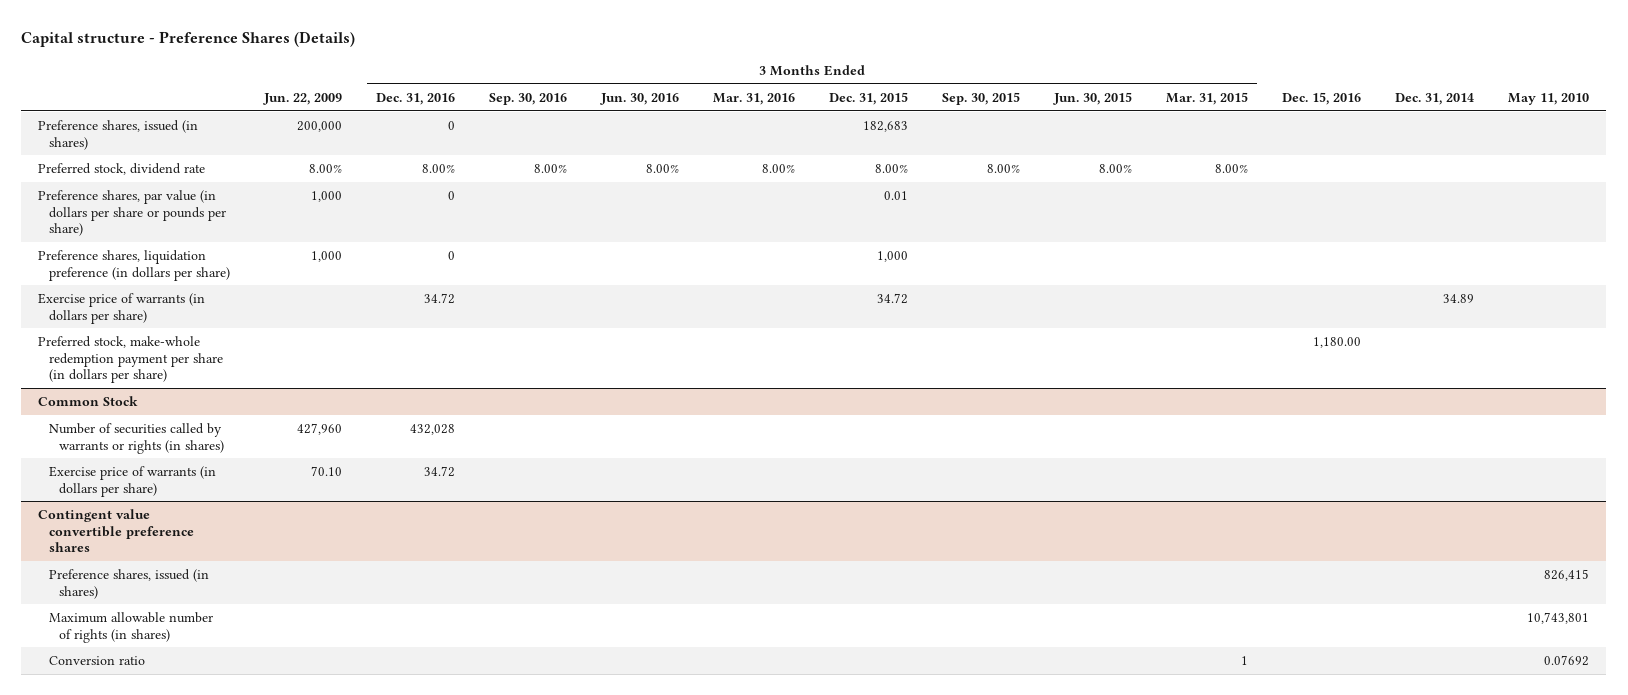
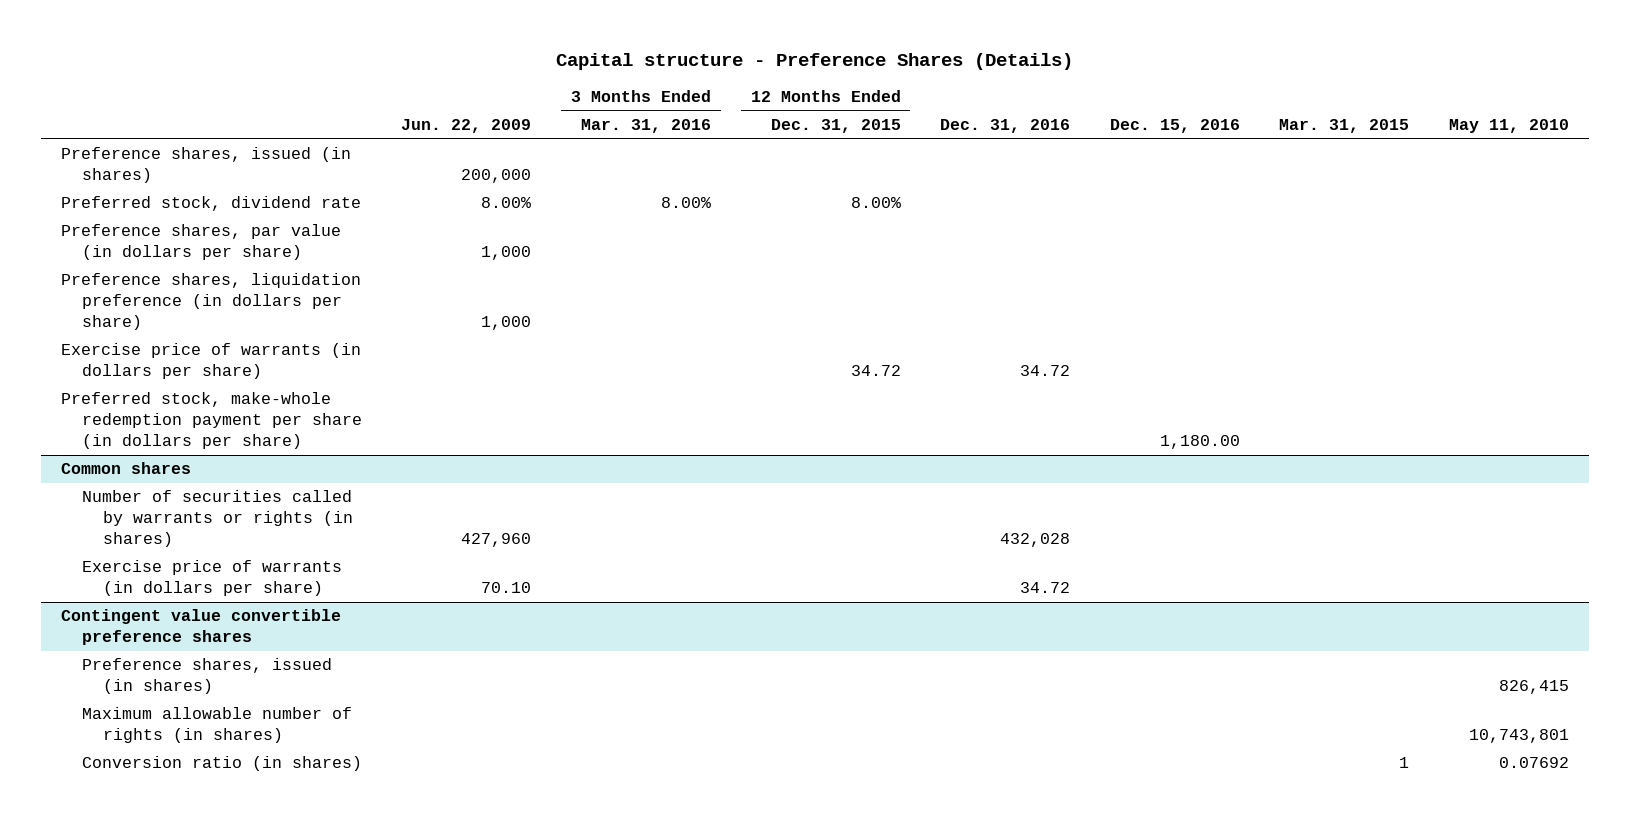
- | Jun. 22, 2009 | 3 Months Ended Dec. 31, 2016 | 3 Months Ended Sep. 30, 2016 | 3 Months Ended Jun. 30, 2016 | 3 Months Ended Mar. 31, 2016 | 3 Months Ended Dec. 31, 2015 | 3 Months Ended Sep. 30, 2015 | 3 Months Ended Jun. 30, 2015 | 3 Months Ended Mar. 31, 2015 | Dec. 15, 2016 | Dec. 31, 2014 | May 11, 2010
+ | Jun. 22, 2009 | 3 Months Ended Mar. 31, 2016 | 12 Months Ended Dec. 31, 2015 | Dec. 31, 2016 | Dec. 15, 2016 | Mar. 31, 2015 | May 11, 2010
- Preference shares, par value (in dollars per share or pounds per share) | 1,000 | 0 | | | | 0.01 | | | | | |
+ Preference shares, par value (in dollars per share) | 1,000 | | | | | |
- Common Stock
+ Common shares
@ Contingent value convertible preference shares
- Conversion ratio | | | | | | | | | 1 | | | 0.07692
+ Conversion ratio (in shares) | | | | | | 1 | 0.07692

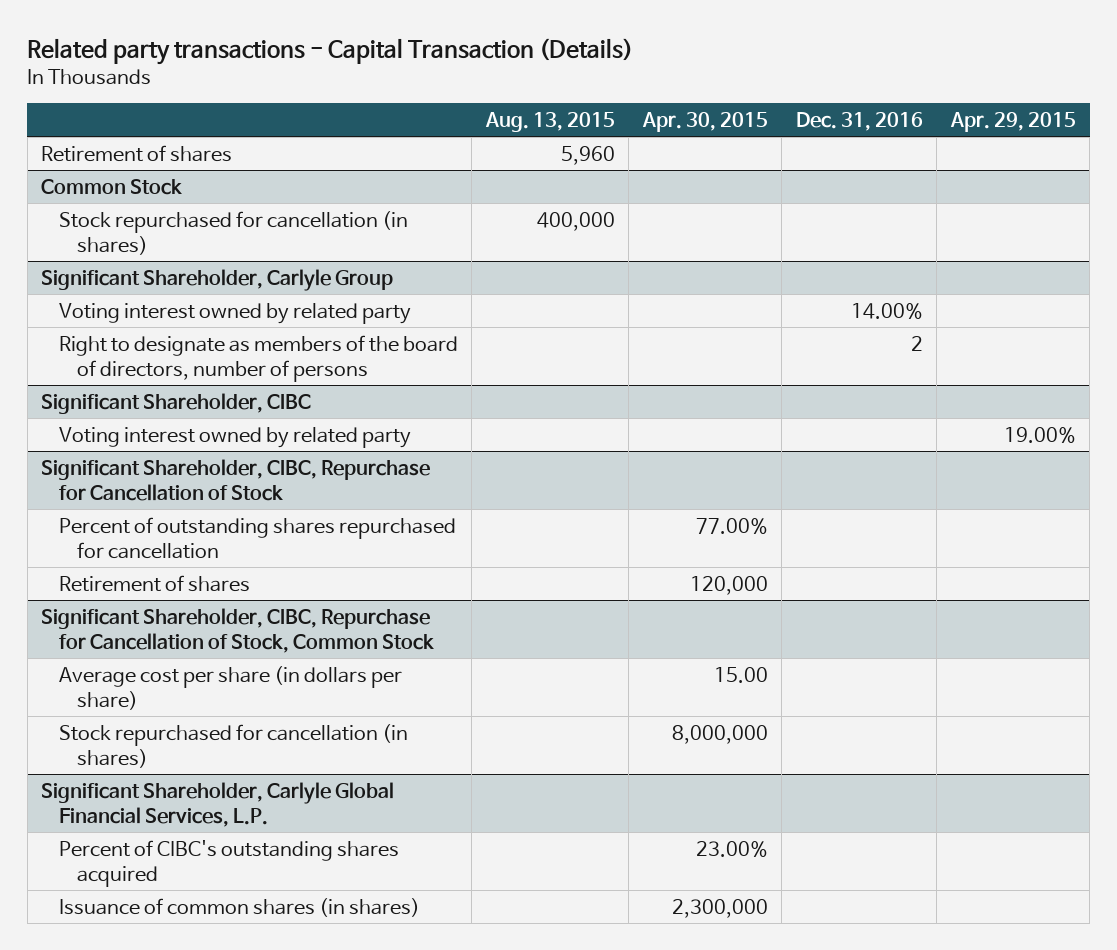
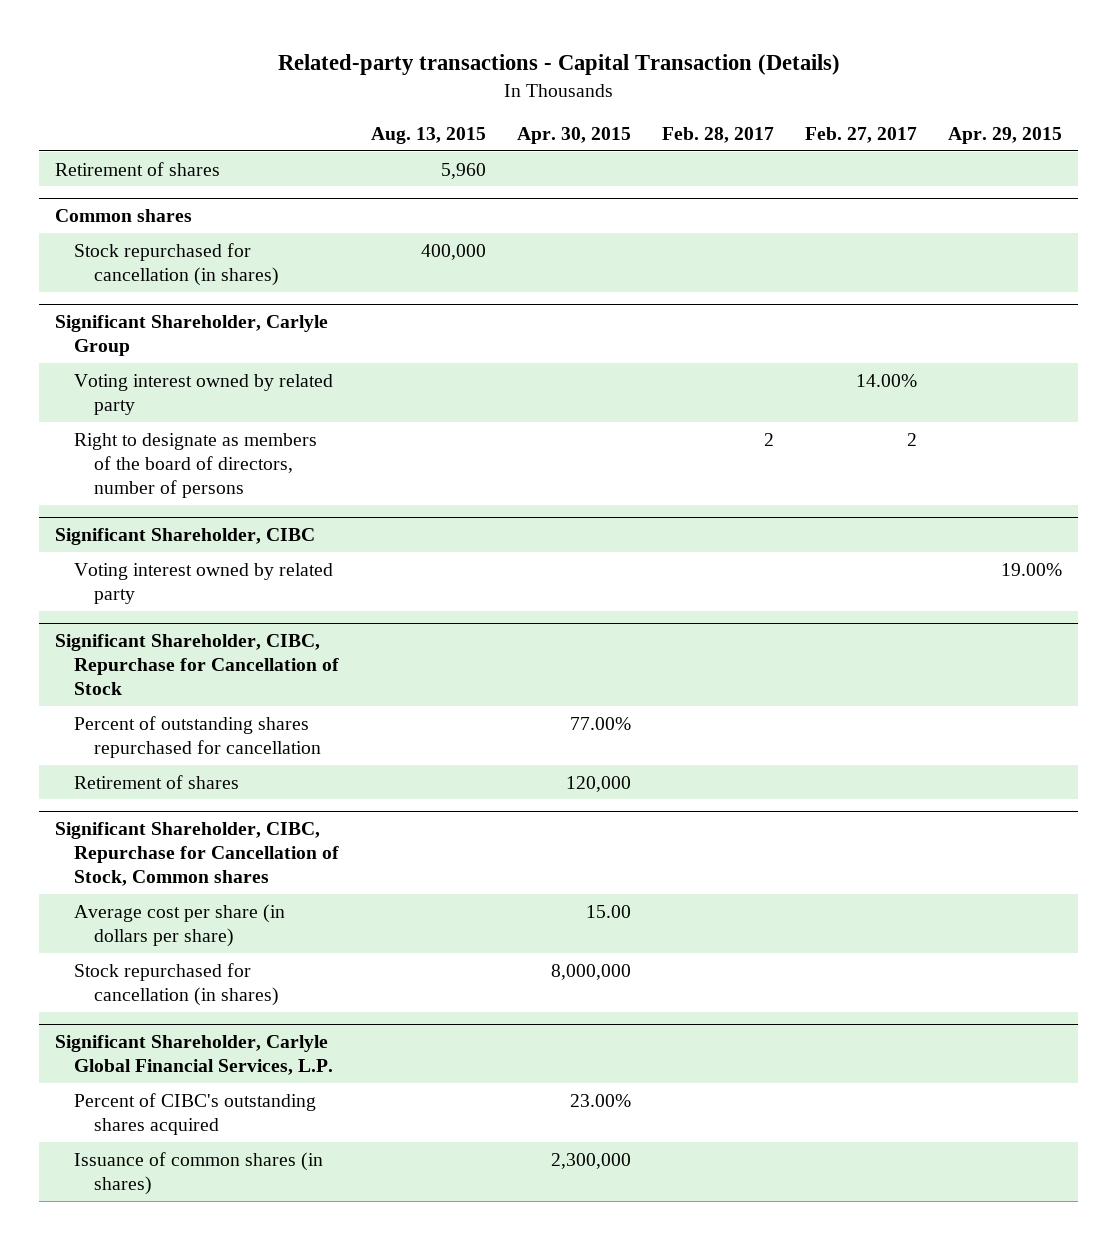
- Related party transactions - Capital Transaction (Details)
+ Related-party transactions - Capital Transaction (Details)
- | Aug. 13, 2015 | Apr. 30, 2015 | Dec. 31, 2016 | Apr. 29, 2015
+ | Aug. 13, 2015 | Apr. 30, 2015 | Feb. 28, 2017 | Feb. 27, 2017 | Apr. 29, 2015
- Common Stock
+ Common shares
- Significant Shareholder, CIBC, Repurchase for Cancellation of Stock, Common Stock
+ Significant Shareholder, CIBC, Repurchase for Cancellation of Stock, Common shares

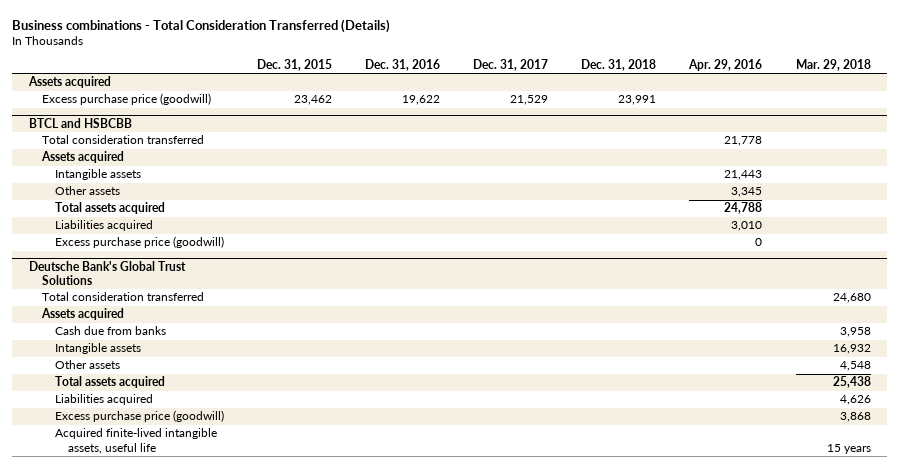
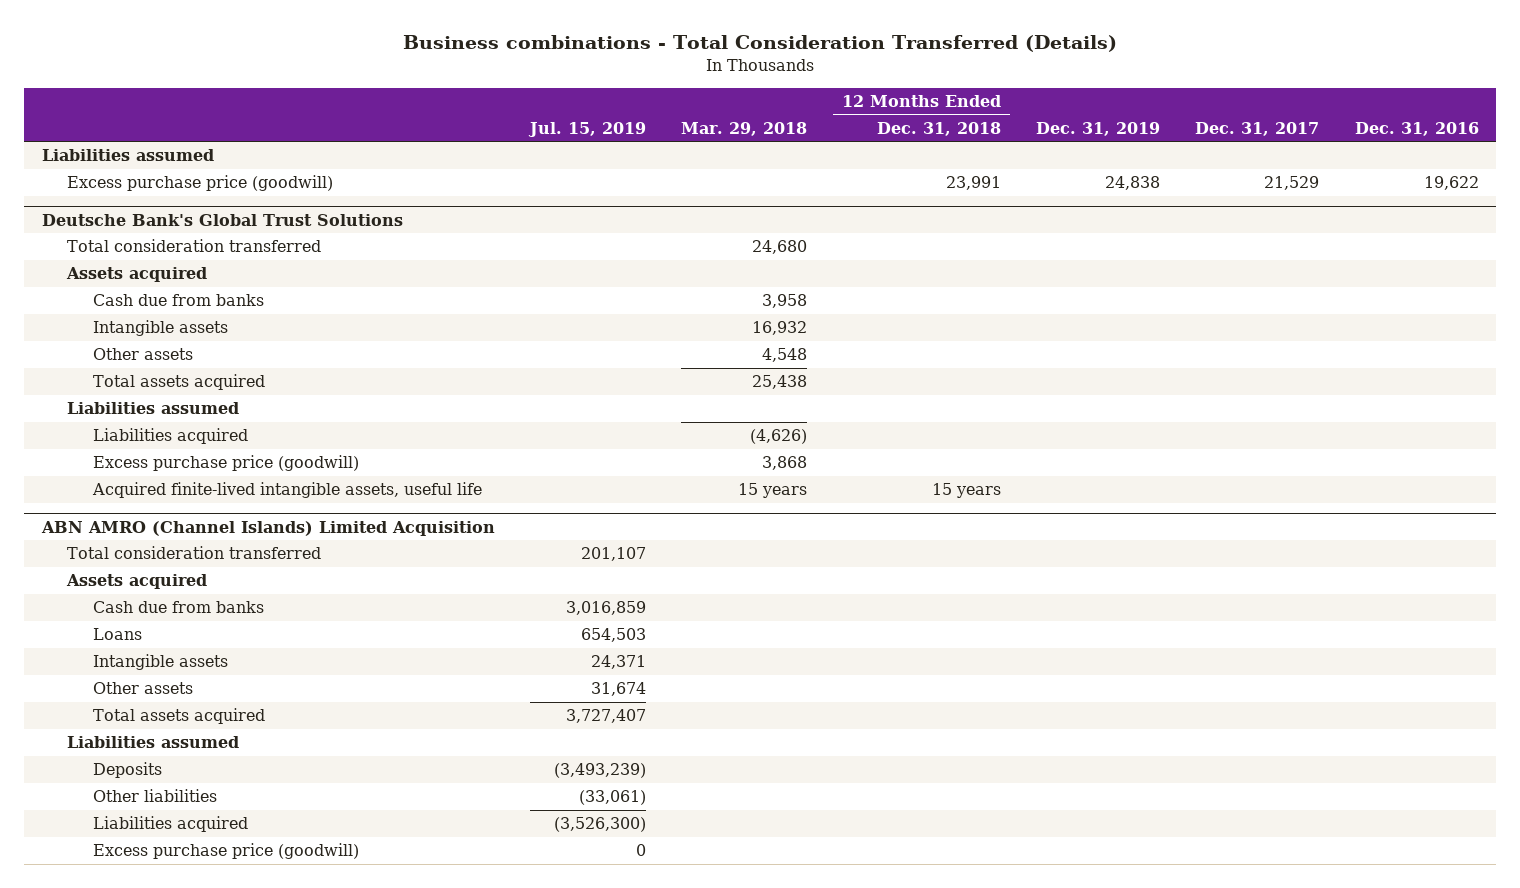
- | Dec. 31, 2015 | Dec. 31, 2016 | Dec. 31, 2017 | Dec. 31, 2018 | Apr. 29, 2016 | Mar. 29, 2018
+ | Jul. 15, 2019 | Mar. 29, 2018 | 12 Months Ended Dec. 31, 2018 | Dec. 31, 2019 | Dec. 31, 2017 | Dec. 31, 2016
- Assets acquired
+ Liabilities assumed
- BTCL and HSBCBB
- Total consideration transferred | | | | | 21,778 |
- Assets acquired
- Intangible assets | | | | | 21,443 |
- Other assets | | | | | 3,345 |
- Total assets acquired | | | | | 24,788 |
- Liabilities acquired | | | | | 3,010 |
- Excess purchase price (goodwill) | | | | | 0 |
@ Deutsche Bank's Global Trust Solutions
- Liabilities acquired | | | | | | 4,626
+ Liabilities assumed
+ Liabilities acquired | | (4,626) | | | |
+ ABN AMRO (Channel Islands) Limited Acquisition
+ Total consideration transferred | 201,107 | | | | |
+ Assets acquired
+ Cash due from banks | 3,016,859 | | | | |
+ Loans | 654,503 | | | | |
+ Intangible assets | 24,371 | | | | |
+ Other assets | 31,674 | | | | |
+ Total assets acquired | 3,727,407 | | | | |
+ Liabilities assumed
+ Deposits | (3,493,239) | | | | |
+ Other liabilities | (33,061) | | | | |
+ Liabilities acquired | (3,526,300) | | | | |
+ Excess purchase price (goodwill) | 0 | | | | |

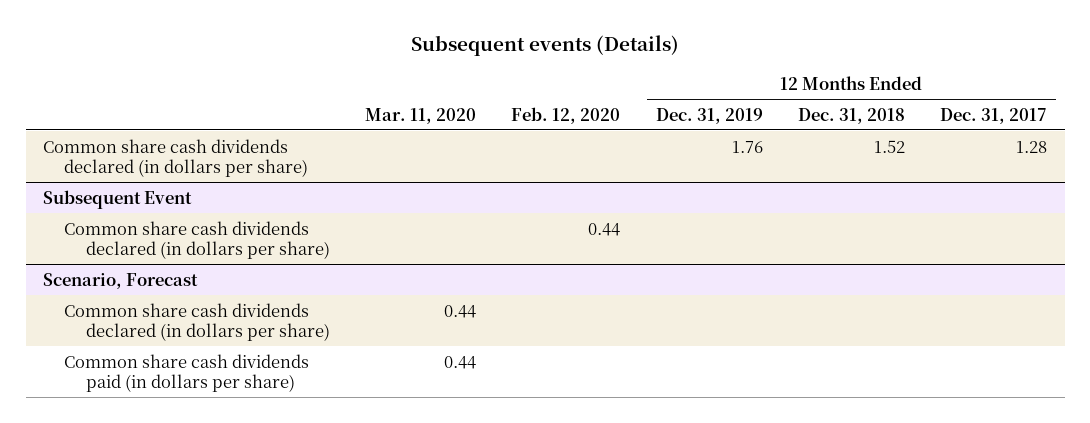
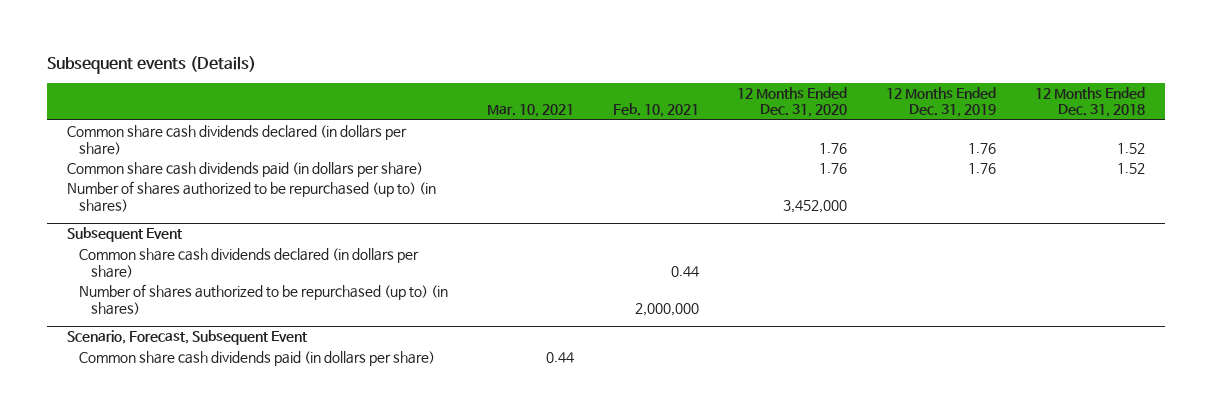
- | Mar. 11, 2020 | Feb. 12, 2020 | 12 Months Ended Dec. 31, 2019 | 12 Months Ended Dec. 31, 2018 | 12 Months Ended Dec. 31, 2017
+ | Mar. 10, 2021 | Feb. 10, 2021 | 12 Months Ended Dec. 31, 2020 | 12 Months Ended Dec. 31, 2019 | 12 Months Ended Dec. 31, 2018
+ Common share cash dividends paid (in dollars per share) | | | 1.76 | 1.76 | 1.52
+ Number of shares authorized to be repurchased (up to) (in shares) | | | 3,452,000 | |
- Scenario, Forecast
- Common share cash dividends declared (in dollars per share) | 0.44 | | | |
@ Subsequent Event
+ Number of shares authorized to be repurchased (up to) (in shares) | | 2,000,000 | | |
+ Scenario, Forecast, Subsequent Event

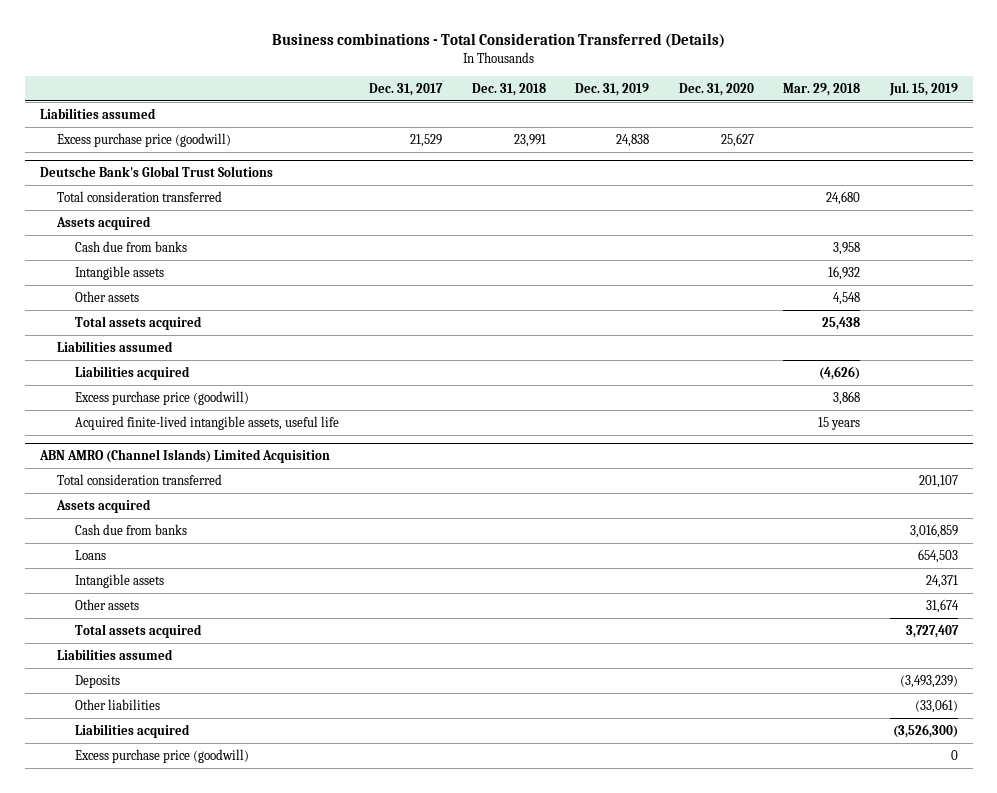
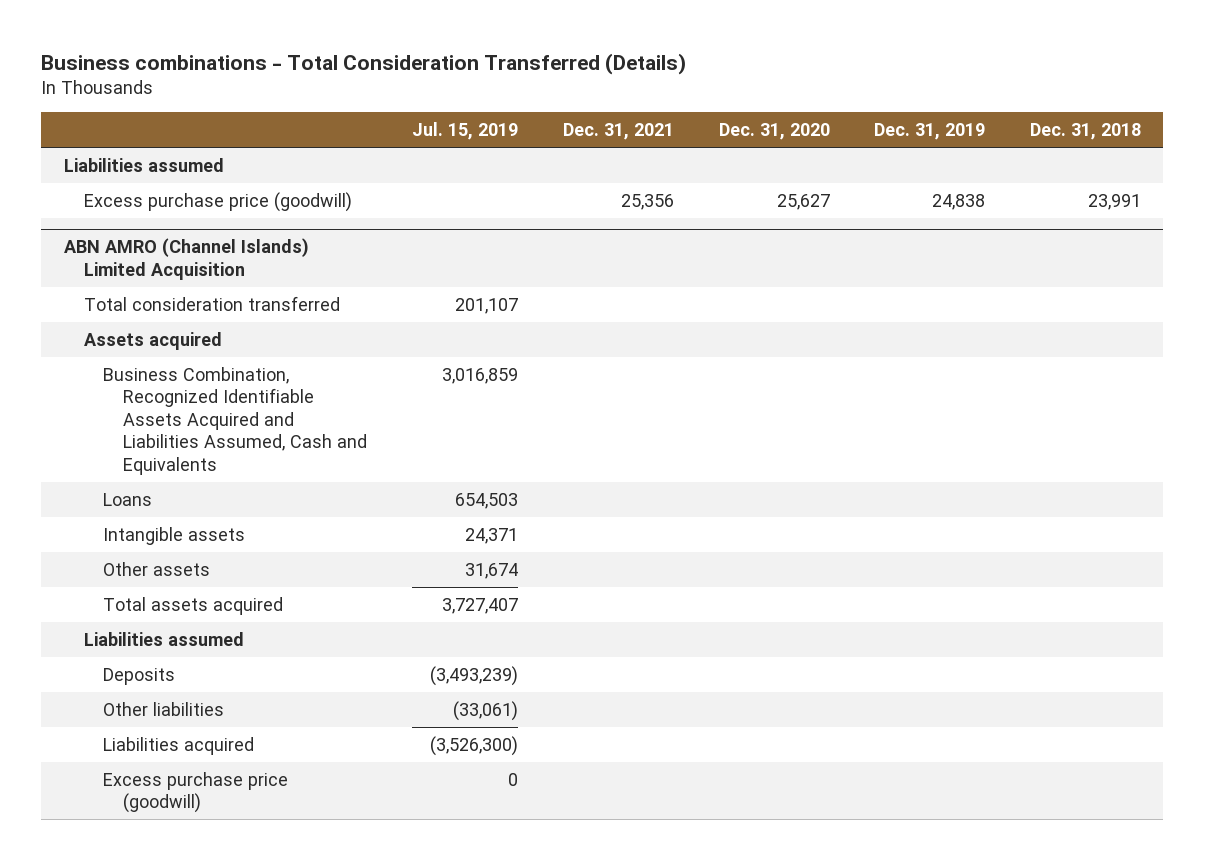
- | Dec. 31, 2017 | Dec. 31, 2018 | Dec. 31, 2019 | Dec. 31, 2020 | Mar. 29, 2018 | Jul. 15, 2019
+ | Jul. 15, 2019 | Dec. 31, 2021 | Dec. 31, 2020 | Dec. 31, 2019 | Dec. 31, 2018
- Deutsche Bank's Global Trust Solutions
- Total consideration transferred | | | | | 24,680 |
- Assets acquired
- Cash due from banks | | | | | 3,958 |
- Intangible assets | | | | | 16,932 |
- Other assets | | | | | 4,548 |
- Total assets acquired | | | | | 25,438 |
- Liabilities assumed
- Liabilities acquired | | | | | (4,626) |
- Excess purchase price (goodwill) | | | | | 3,868 |
- Acquired finite-lived intangible assets, useful life | | | | | 15 years |
@ ABN AMRO (Channel Islands) Limited Acquisition
- Cash due from banks | | | | | | 3,016,859
+ Business Combination, Recognized Identifiable Assets Acquired and Liabilities Assumed, Cash and Equivalents | 3,016,859 | | | |

